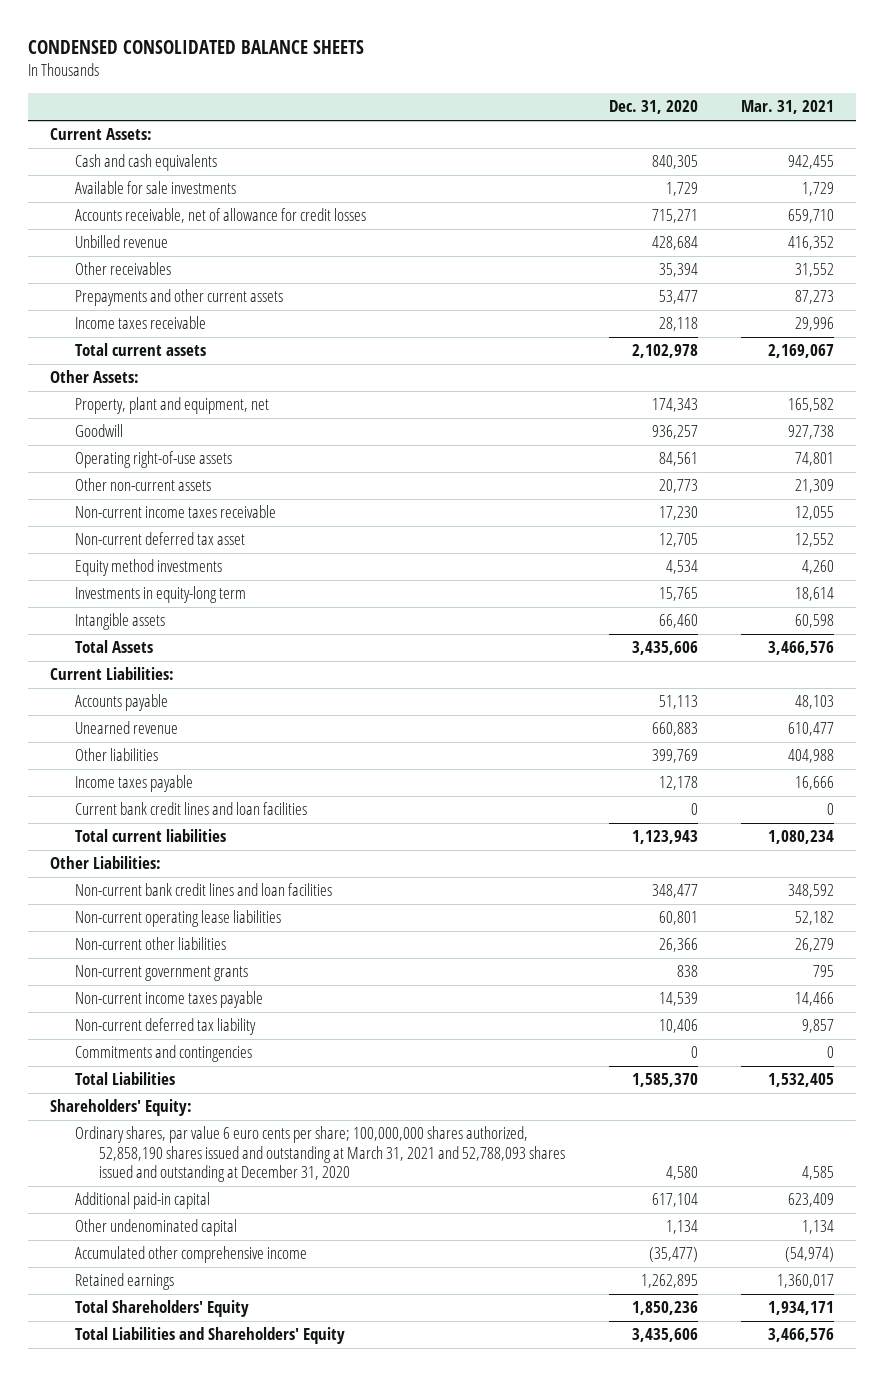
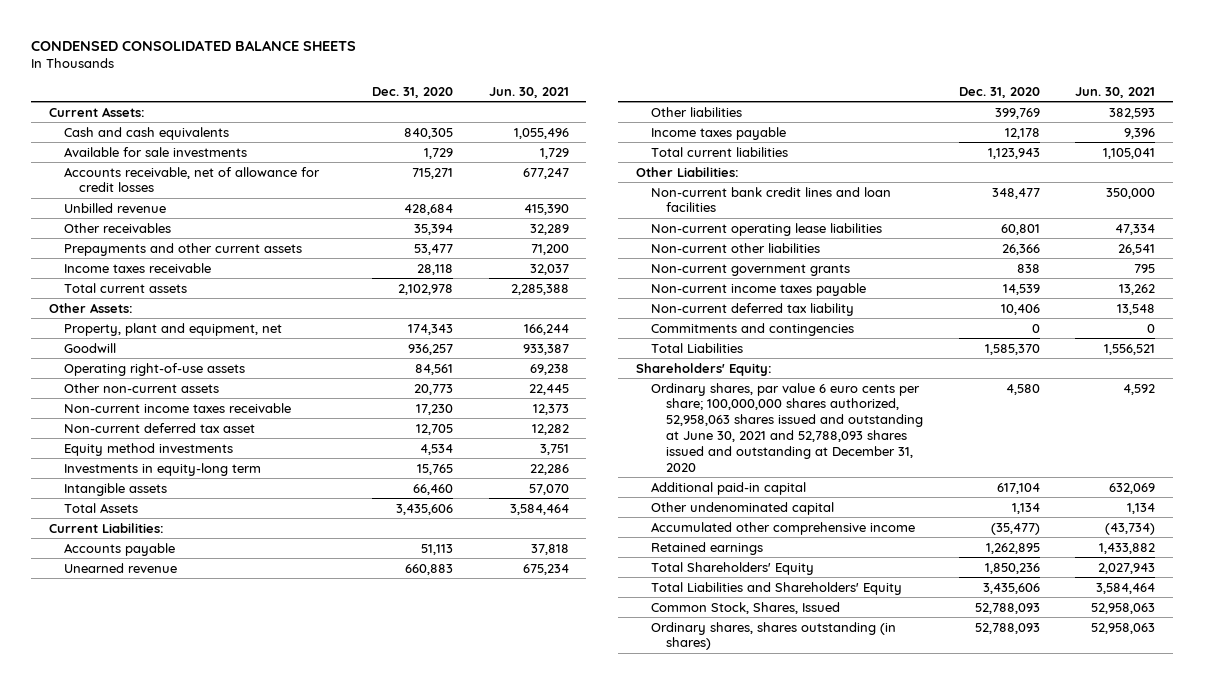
- | Dec. 31, 2020 | Mar. 31, 2021
+ | Dec. 31, 2020 | Jun. 30, 2021
- Current bank credit lines and loan facilities | 0 | 0
- Ordinary shares, par value 6 euro cents per share; 100,000,000 shares authorized, 52,858,190 shares issued and outstanding at March 31, 2021 and 52,788,093 shares issued and outstanding at December 31, 2020 | 4,580 | 4,585
+ Ordinary shares, par value 6 euro cents per share; 100,000,000 shares authorized, 52,958,063 shares issued and outstanding at June 30, 2021 and 52,788,093 shares issued and outstanding at December 31, 2020 | 4,580 | 4,592
+ Common Stock, Shares, Issued | 52,788,093 | 52,958,063
+ Ordinary shares, shares outstanding (in shares) | 52,788,093 | 52,958,063

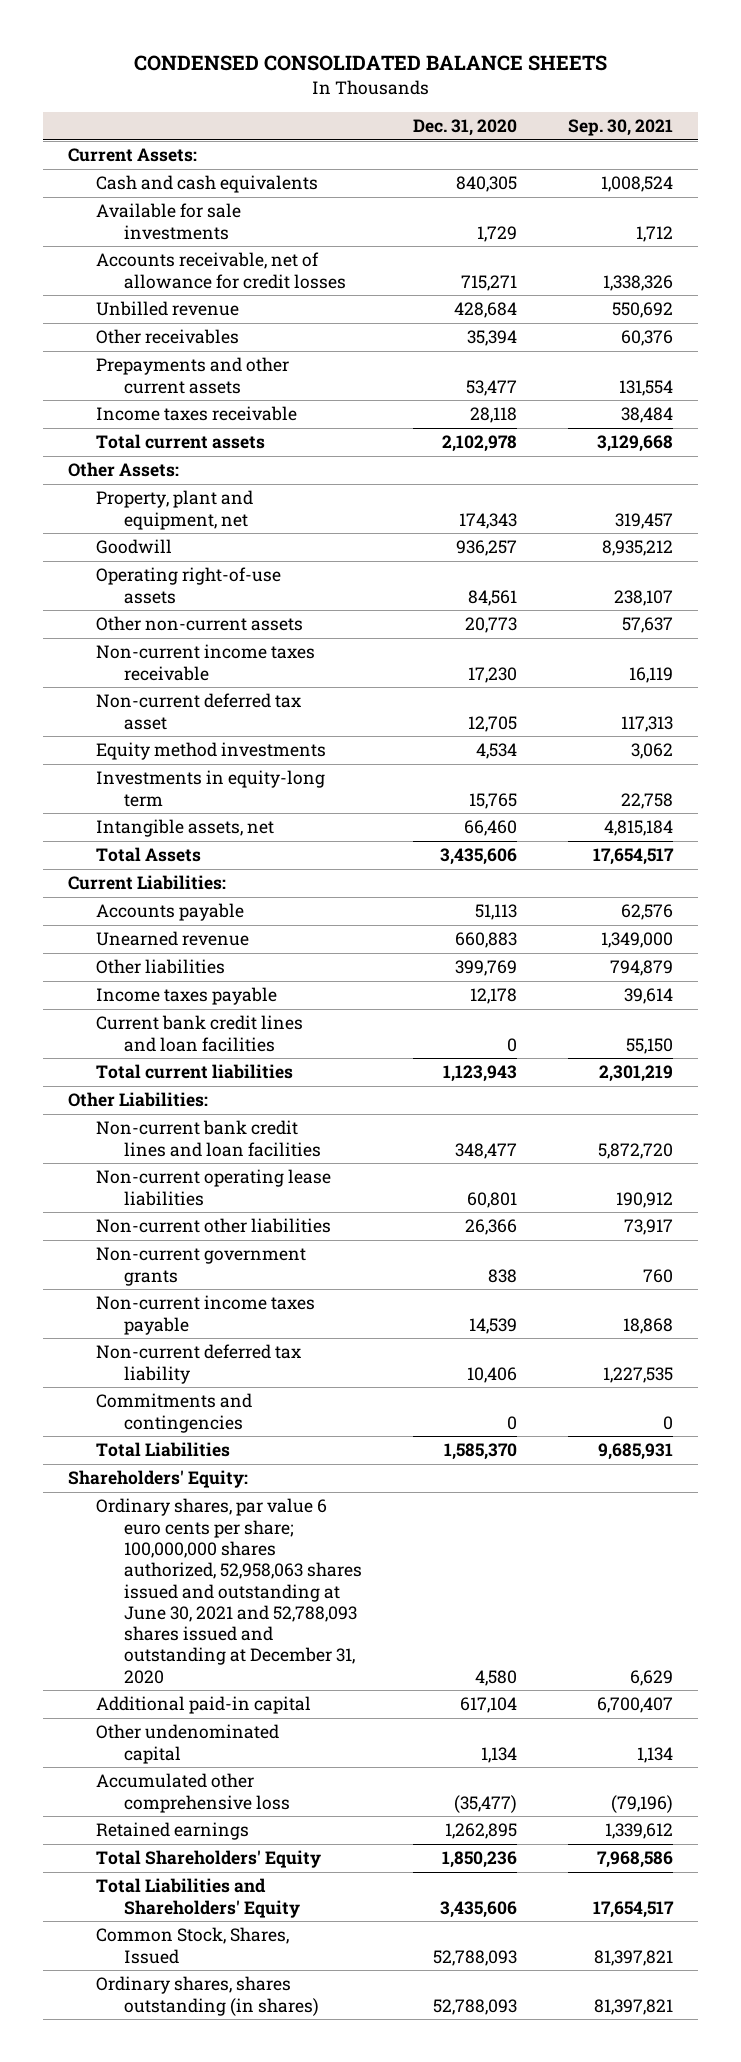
- | Dec. 31, 2020 | Jun. 30, 2021
+ | Dec. 31, 2020 | Sep. 30, 2021
- Intangible assets | 66,460 | 57,070
+ Intangible assets, net | 66,460 | 4,815,184
+ Current bank credit lines and loan facilities | 0 | 55,150
- Accumulated other comprehensive income | (35,477) | (43,734)
+ Accumulated other comprehensive loss | (35,477) | (79,196)

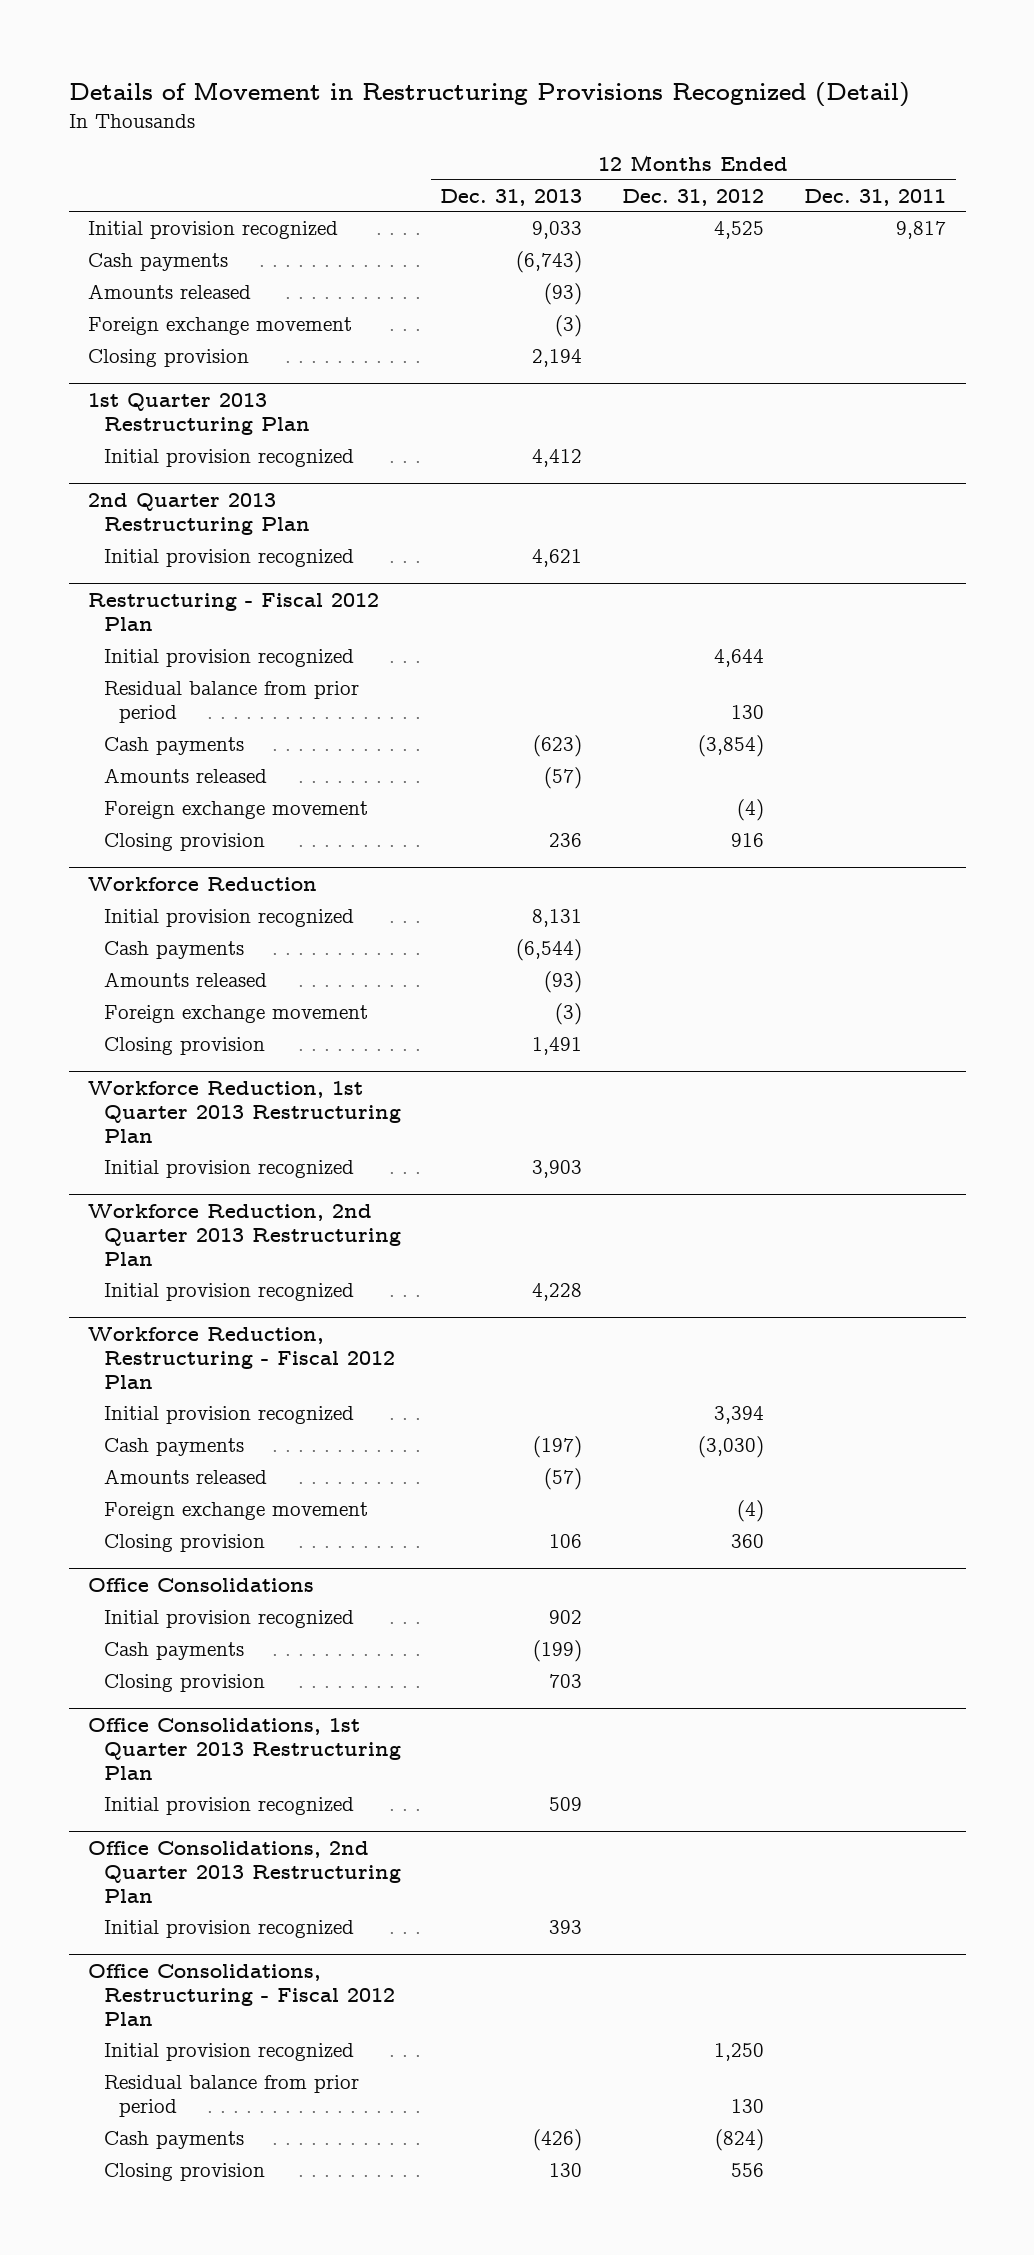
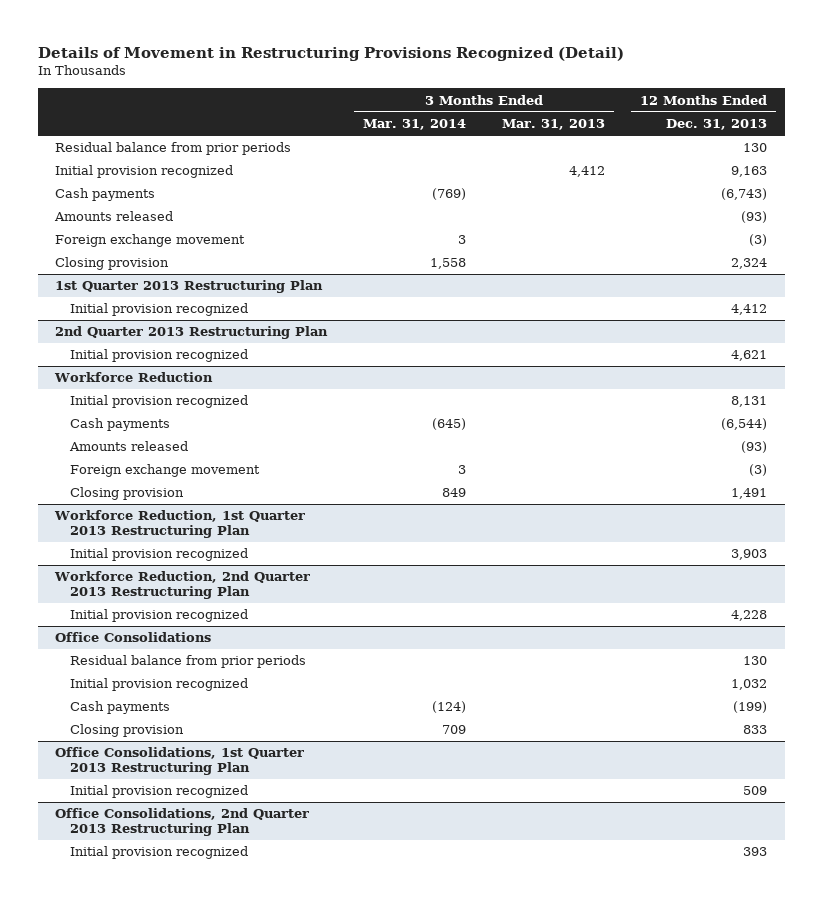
- | 12 Months Ended Dec. 31, 2013 | 12 Months Ended Dec. 31, 2012 | 12 Months Ended Dec. 31, 2011
+ | 3 Months Ended Mar. 31, 2014 | 3 Months Ended Mar. 31, 2013 | 12 Months Ended Dec. 31, 2013
- Initial provision recognized | 9,033 | 4,525 | 9,817
+ Residual balance from prior periods | | | 130
+ Initial provision recognized | | 4,412 | 9,163
- Closing provision | 2,194 | |
+ Closing provision | 1,558 | | 2,324
- Restructuring - Fiscal 2012 Plan
- Initial provision recognized | | 4,644 |
- Residual balance from prior period | | 130 |
- Cash payments | (623) | (3,854) |
- Amounts released | (57) | |
- Foreign exchange movement | | (4) |
- Closing provision | 236 | 916 |
- Workforce Reduction, Restructuring - Fiscal 2012 Plan
- Initial provision recognized | | 3,394 |
- Cash payments | (197) | (3,030) |
- Amounts released | (57) | |
- Foreign exchange movement | | (4) |
- Closing provision | 106 | 360 |
@ Office Consolidations
- Initial provision recognized | 902 | |
+ Residual balance from prior periods | | | 130
+ Initial provision recognized | | | 1,032
- Closing provision | 703 | |
+ Closing provision | 709 | | 833
- Office Consolidations, Restructuring - Fiscal 2012 Plan
- Initial provision recognized | | 1,250 |
- Residual balance from prior period | | 130 |
- Cash payments | (426) | (824) |
- Closing provision | 130 | 556 |

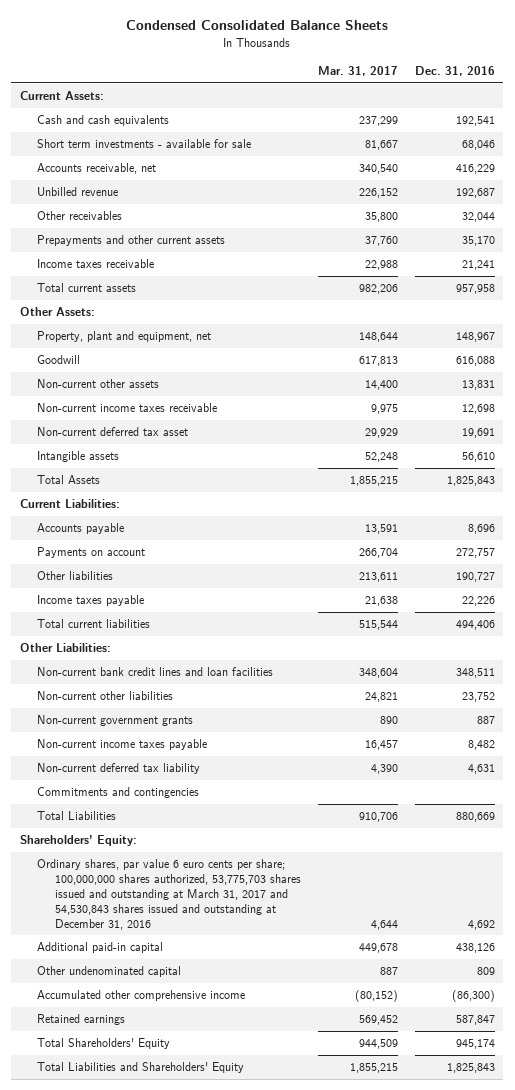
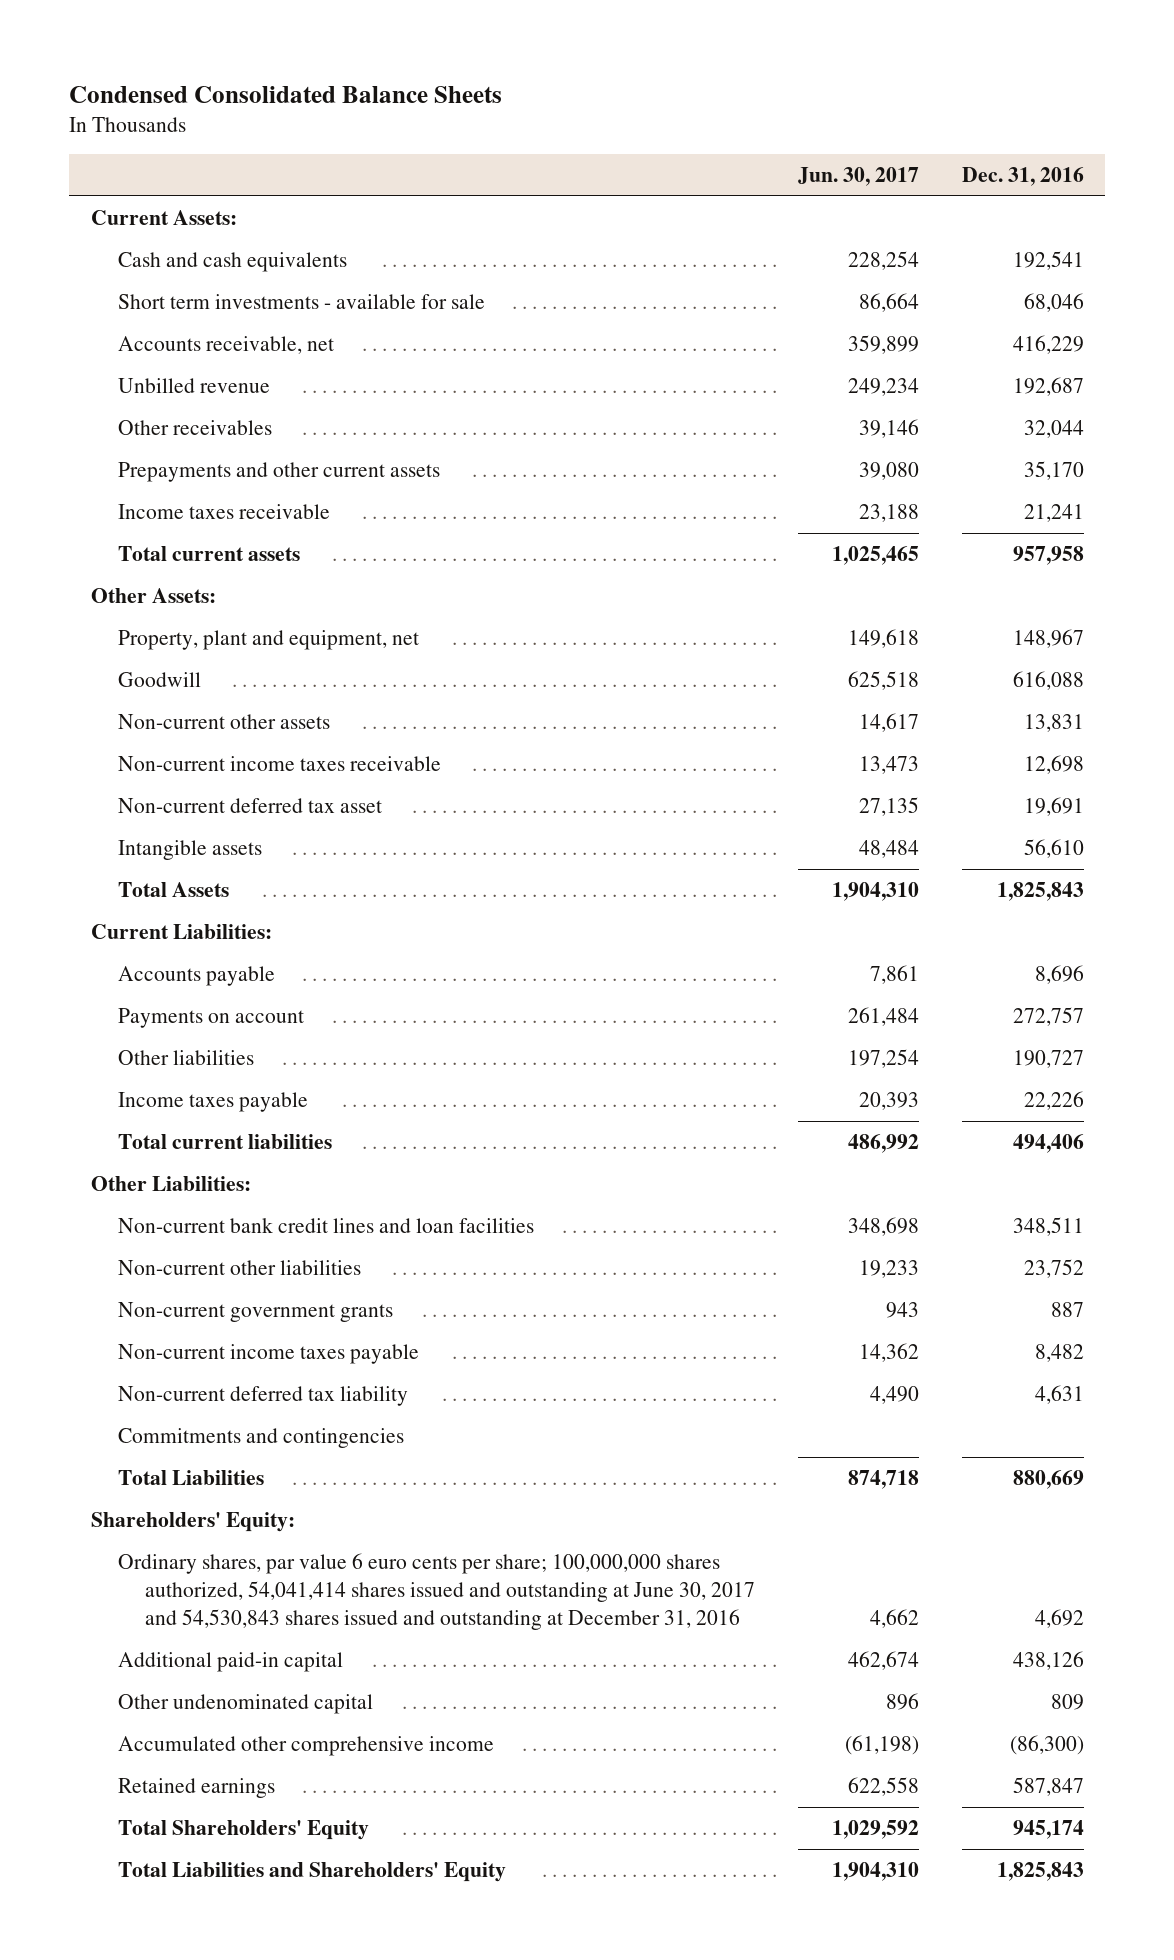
- | Mar. 31, 2017 | Dec. 31, 2016
+ | Jun. 30, 2017 | Dec. 31, 2016
- Ordinary shares, par value 6 euro cents per share; 100,000,000 shares authorized, 53,775,703 shares issued and outstanding at March 31, 2017 and 54,530,843 shares issued and outstanding at December 31, 2016 | 4,644 | 4,692
+ Ordinary shares, par value 6 euro cents per share; 100,000,000 shares authorized, 54,041,414 shares issued and outstanding at June 30, 2017 and 54,530,843 shares issued and outstanding at December 31, 2016 | 4,662 | 4,692

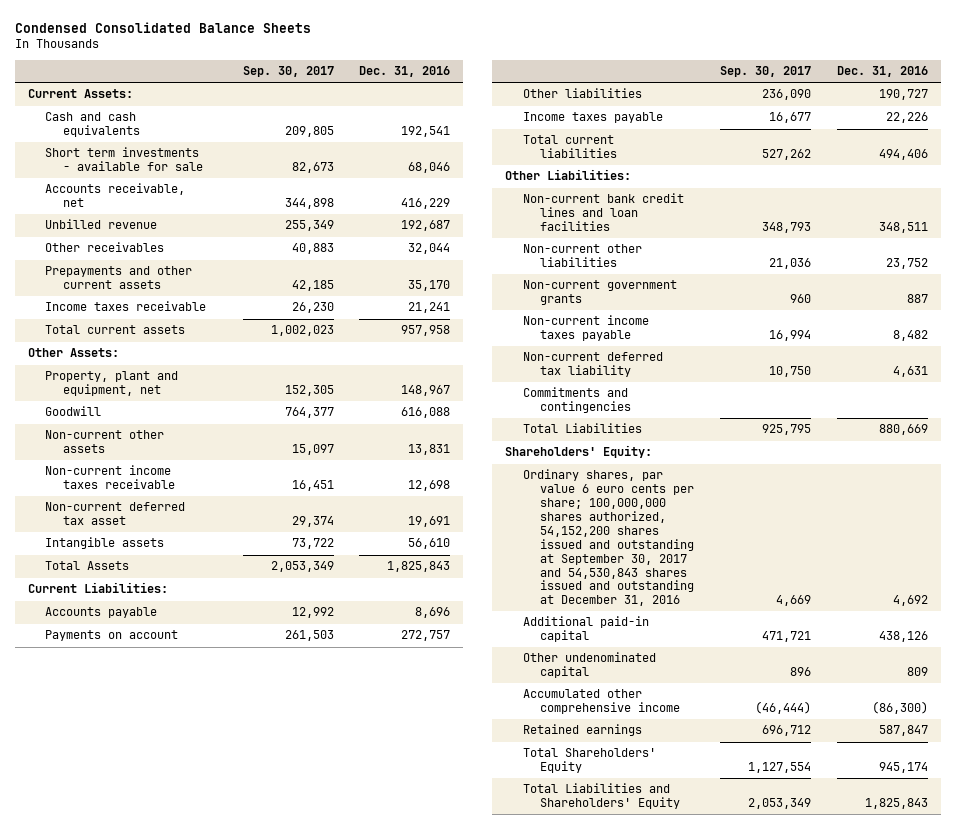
- | Jun. 30, 2017 | Dec. 31, 2016
+ | Sep. 30, 2017 | Dec. 31, 2016
- Ordinary shares, par value 6 euro cents per share; 100,000,000 shares authorized, 54,041,414 shares issued and outstanding at June 30, 2017 and 54,530,843 shares issued and outstanding at December 31, 2016 | 4,662 | 4,692
+ Ordinary shares, par value 6 euro cents per share; 100,000,000 shares authorized, 54,152,200 shares issued and outstanding at September 30, 2017 and 54,530,843 shares issued and outstanding at December 31, 2016 | 4,669 | 4,692

